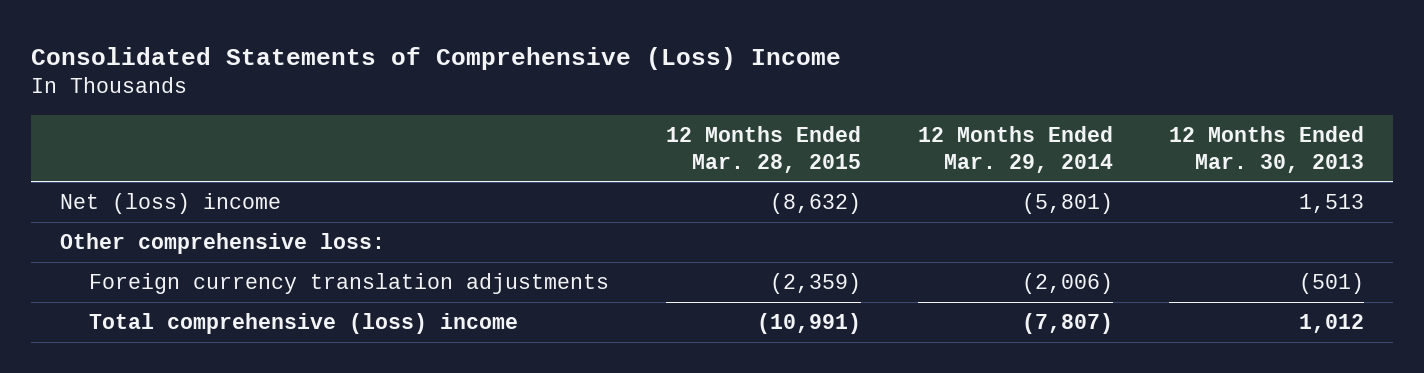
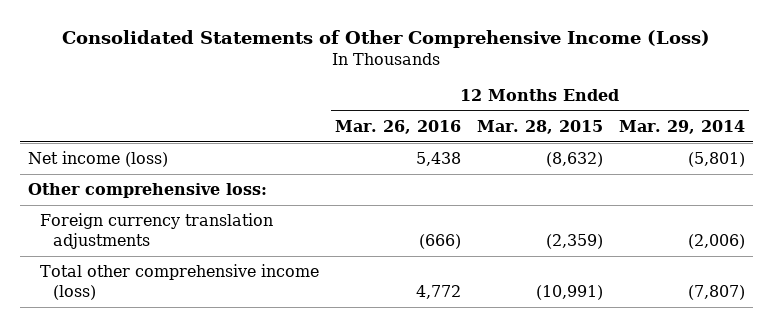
- Consolidated Statements of Comprehensive (Loss) Income
+ Consolidated Statements of Other Comprehensive Income (Loss)
- | 12 Months Ended Mar. 28, 2015 | 12 Months Ended Mar. 29, 2014 | 12 Months Ended Mar. 30, 2013
+ | 12 Months Ended Mar. 26, 2016 | 12 Months Ended Mar. 28, 2015 | 12 Months Ended Mar. 29, 2014
- Net (loss) income | (8,632) | (5,801) | 1,513
+ Net income (loss) | 5,438 | (8,632) | (5,801)
- Total comprehensive (loss) income | (10,991) | (7,807) | 1,012
+ Total other comprehensive income (loss) | 4,772 | (10,991) | (7,807)

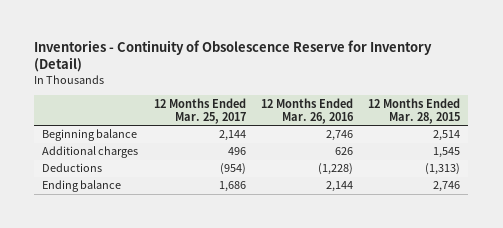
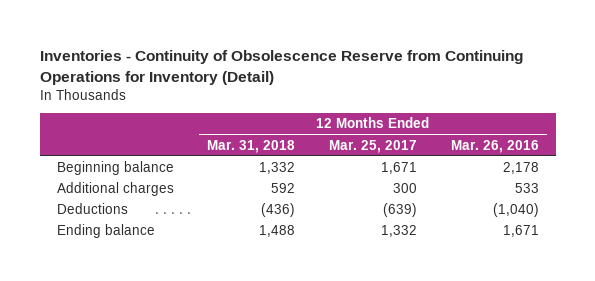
- Inventories - Continuity of Obsolescence Reserve for Inventory (Detail)
+ Inventories - Continuity of Obsolescence Reserve from Continuing Operations for Inventory (Detail)
- | 12 Months Ended Mar. 25, 2017 | 12 Months Ended Mar. 26, 2016 | 12 Months Ended Mar. 28, 2015
+ | 12 Months Ended Mar. 31, 2018 | 12 Months Ended Mar. 25, 2017 | 12 Months Ended Mar. 26, 2016
- Beginning balance | 2,144 | 2,746 | 2,514
- Additional charges | 496 | 626 | 1,545
- Deductions | (954) | (1,228) | (1,313)
- Ending balance | 1,686 | 2,144 | 2,746
+ Beginning balance | 1,332 | 1,671 | 2,178
+ Additional charges | 592 | 300 | 533
+ Deductions | (436) | (639) | (1,040)
+ Ending balance | 1,488 | 1,332 | 1,671

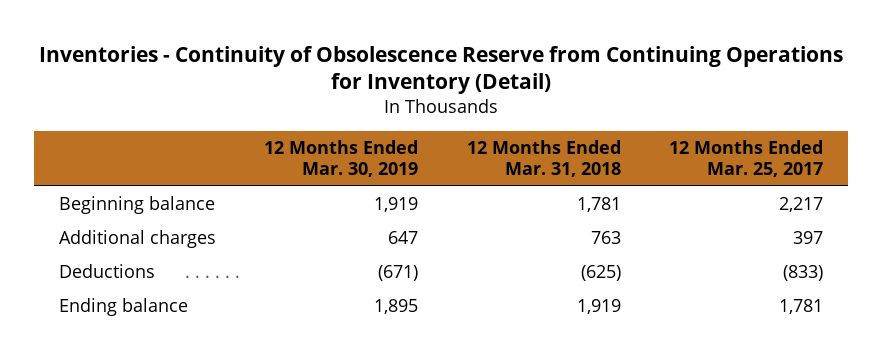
- | 12 Months Ended Mar. 31, 2018 | 12 Months Ended Mar. 25, 2017 | 12 Months Ended Mar. 26, 2016
+ | 12 Months Ended Mar. 30, 2019 | 12 Months Ended Mar. 31, 2018 | 12 Months Ended Mar. 25, 2017
- Beginning balance | 1,332 | 1,671 | 2,178
- Additional charges | 592 | 300 | 533
- Deductions | (436) | (639) | (1,040)
- Ending balance | 1,488 | 1,332 | 1,671
+ Beginning balance | 1,919 | 1,781 | 2,217
+ Additional charges | 647 | 763 | 397
+ Deductions | (671) | (625) | (833)
+ Ending balance | 1,895 | 1,919 | 1,781

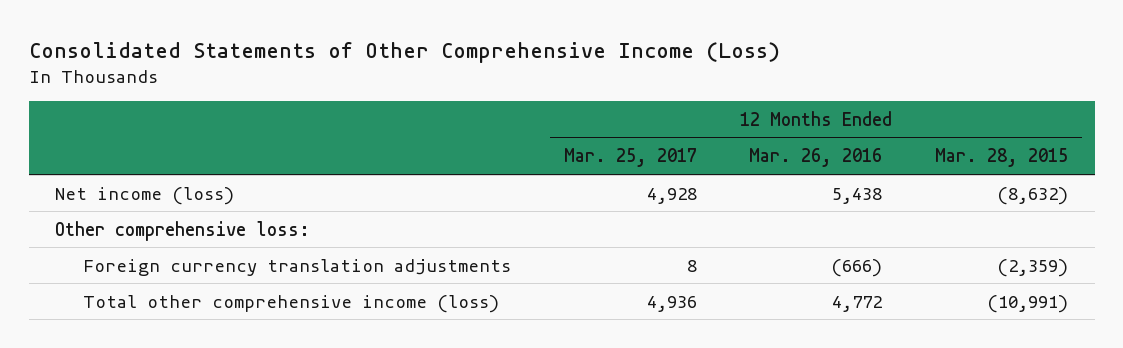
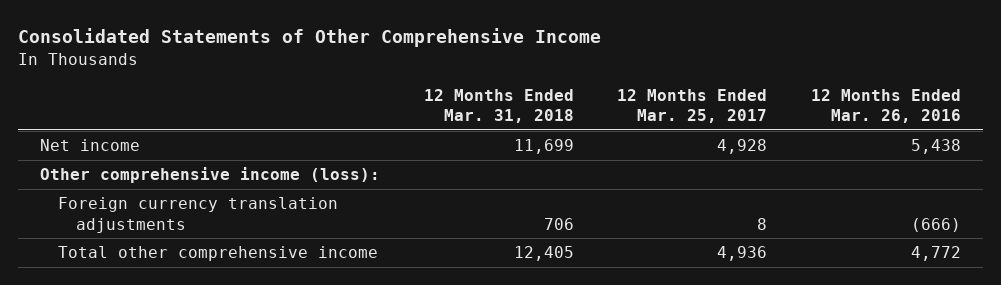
- Consolidated Statements of Other Comprehensive Income (Loss)
+ Consolidated Statements of Other Comprehensive Income
- | 12 Months Ended Mar. 25, 2017 | 12 Months Ended Mar. 26, 2016 | 12 Months Ended Mar. 28, 2015
+ | 12 Months Ended Mar. 31, 2018 | 12 Months Ended Mar. 25, 2017 | 12 Months Ended Mar. 26, 2016
- Net income (loss) | 4,928 | 5,438 | (8,632)
- Other comprehensive loss:
+ Net income | 11,699 | 4,928 | 5,438
+ Other comprehensive income (loss):
- Total other comprehensive income (loss) | 4,936 | 4,772 | (10,991)
+ Total other comprehensive income | 12,405 | 4,936 | 4,772

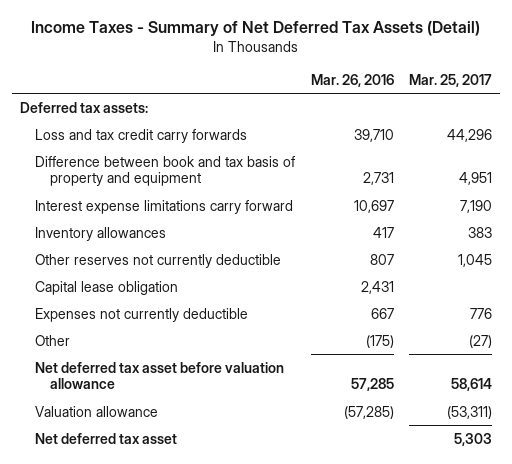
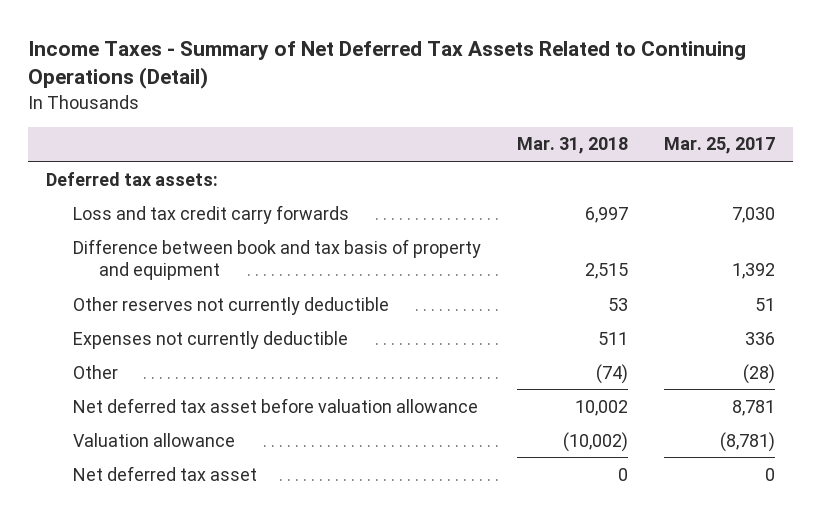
- Income Taxes - Summary of Net Deferred Tax Assets (Detail)
+ Income Taxes - Summary of Net Deferred Tax Assets Related to Continuing Operations (Detail)
- | Mar. 26, 2016 | Mar. 25, 2017
+ | Mar. 31, 2018 | Mar. 25, 2017
- Loss and tax credit carry forwards | 39,710 | 44,296
- Difference between book and tax basis of property and equipment | 2,731 | 4,951
- Interest expense limitations carry forward | 10,697 | 7,190
- Inventory allowances | 417 | 383
- Other reserves not currently deductible | 807 | 1,045
- Capital lease obligation | 2,431 |
- Expenses not currently deductible | 667 | 776
- Other | (175) | (27)
- Net deferred tax asset before valuation allowance | 57,285 | 58,614
- Valuation allowance | (57,285) | (53,311)
- Net deferred tax asset | | 5,303
+ Loss and tax credit carry forwards | 6,997 | 7,030
+ Difference between book and tax basis of property and equipment | 2,515 | 1,392
+ Other reserves not currently deductible | 53 | 51
+ Expenses not currently deductible | 511 | 336
+ Other | (74) | (28)
+ Net deferred tax asset before valuation allowance | 10,002 | 8,781
+ Valuation allowance | (10,002) | (8,781)
+ Net deferred tax asset | 0 | 0

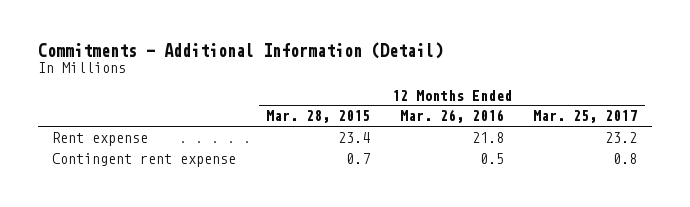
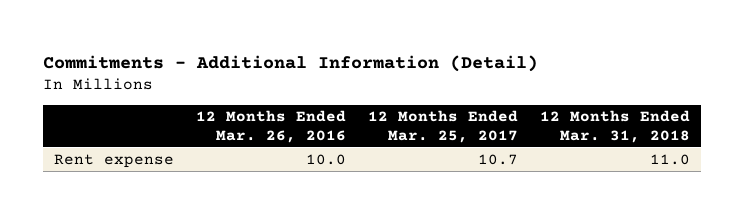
- | 12 Months Ended Mar. 28, 2015 | 12 Months Ended Mar. 26, 2016 | 12 Months Ended Mar. 25, 2017
+ | 12 Months Ended Mar. 26, 2016 | 12 Months Ended Mar. 25, 2017 | 12 Months Ended Mar. 31, 2018
- Rent expense | 23.4 | 21.8 | 23.2
- Contingent rent expense | 0.7 | 0.5 | 0.8
+ Rent expense | 10.0 | 10.7 | 11.0

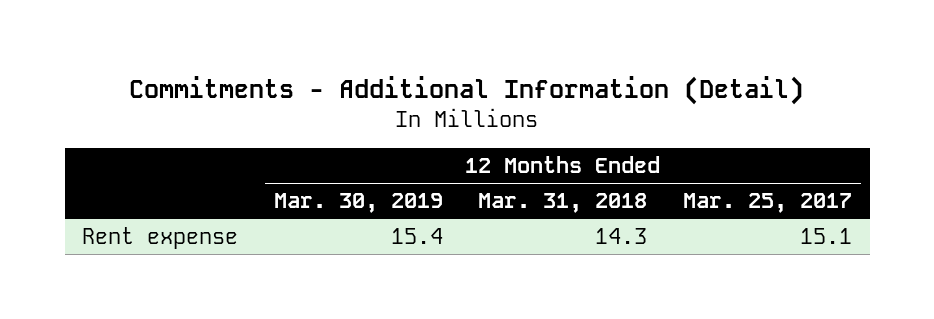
- | 12 Months Ended Mar. 26, 2016 | 12 Months Ended Mar. 25, 2017 | 12 Months Ended Mar. 31, 2018
+ | 12 Months Ended Mar. 30, 2019 | 12 Months Ended Mar. 31, 2018 | 12 Months Ended Mar. 25, 2017
- Rent expense | 10.0 | 10.7 | 11.0
+ Rent expense | 15.4 | 14.3 | 15.1

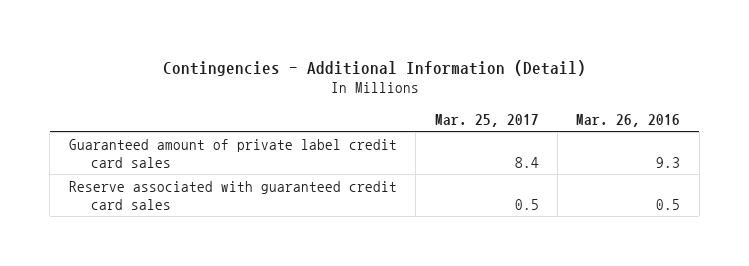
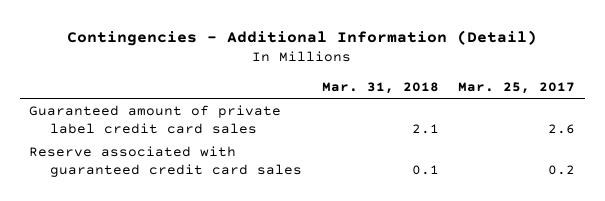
- | Mar. 25, 2017 | Mar. 26, 2016
+ | Mar. 31, 2018 | Mar. 25, 2017
- Guaranteed amount of private label credit card sales | 8.4 | 9.3
- Reserve associated with guaranteed credit card sales | 0.5 | 0.5
+ Guaranteed amount of private label credit card sales | 2.1 | 2.6
+ Reserve associated with guaranteed credit card sales | 0.1 | 0.2

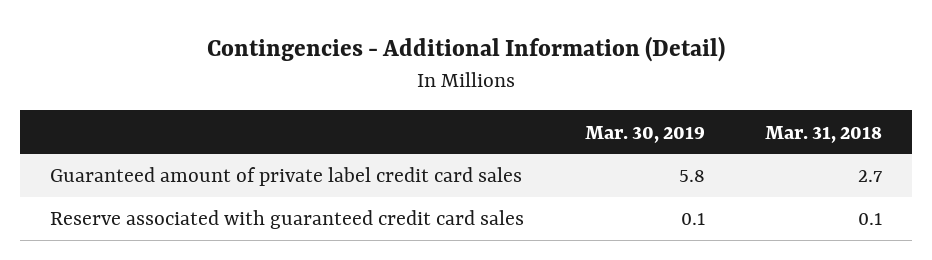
- | Mar. 31, 2018 | Mar. 25, 2017
+ | Mar. 30, 2019 | Mar. 31, 2018
- Guaranteed amount of private label credit card sales | 2.1 | 2.6
+ Guaranteed amount of private label credit card sales | 5.8 | 2.7

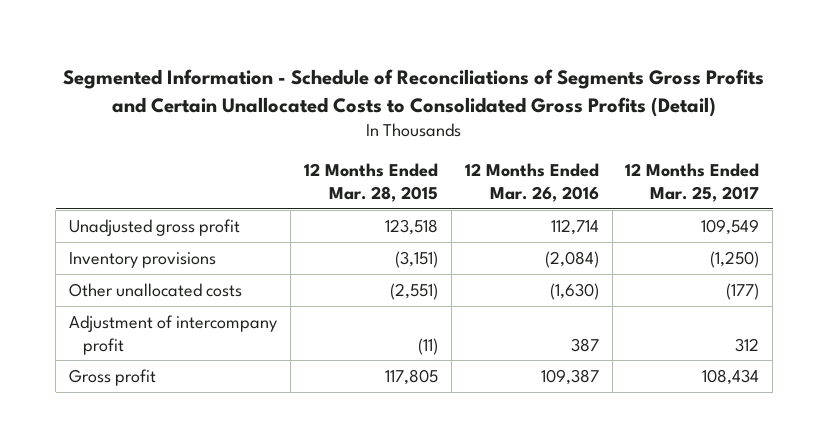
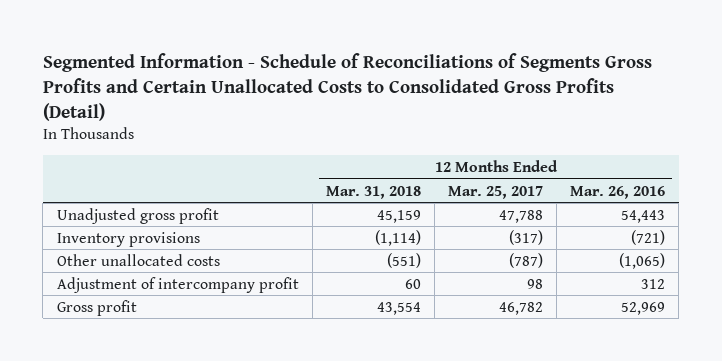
- | 12 Months Ended Mar. 28, 2015 | 12 Months Ended Mar. 26, 2016 | 12 Months Ended Mar. 25, 2017
+ | 12 Months Ended Mar. 31, 2018 | 12 Months Ended Mar. 25, 2017 | 12 Months Ended Mar. 26, 2016
- Unadjusted gross profit | 123,518 | 112,714 | 109,549
- Inventory provisions | (3,151) | (2,084) | (1,250)
- Other unallocated costs | (2,551) | (1,630) | (177)
- Adjustment of intercompany profit | (11) | 387 | 312
- Gross profit | 117,805 | 109,387 | 108,434
+ Unadjusted gross profit | 45,159 | 47,788 | 54,443
+ Inventory provisions | (1,114) | (317) | (721)
+ Other unallocated costs | (551) | (787) | (1,065)
+ Adjustment of intercompany profit | 60 | 98 | 312
+ Gross profit | 43,554 | 46,782 | 52,969

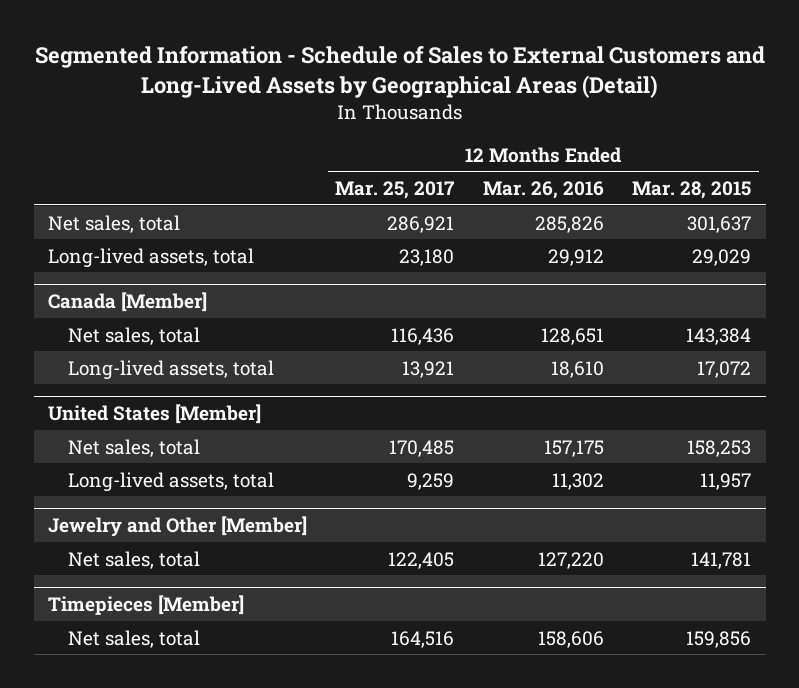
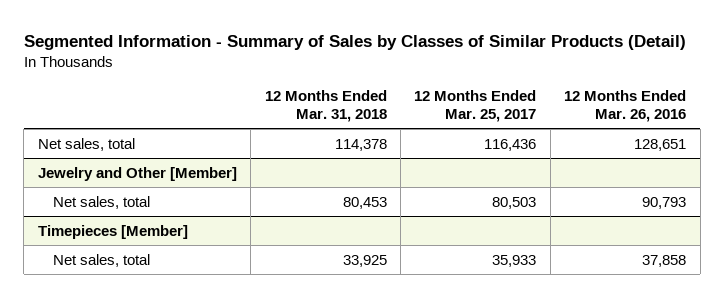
- Segmented Information - Schedule of Sales to External Customers and Long-Lived Assets by Geographical Areas (Detail)
+ Segmented Information - Summary of Sales by Classes of Similar Products (Detail)
- | 12 Months Ended Mar. 25, 2017 | 12 Months Ended Mar. 26, 2016 | 12 Months Ended Mar. 28, 2015
+ | 12 Months Ended Mar. 31, 2018 | 12 Months Ended Mar. 25, 2017 | 12 Months Ended Mar. 26, 2016
- Net sales, total | 286,921 | 285,826 | 301,637
- Long-lived assets, total | 23,180 | 29,912 | 29,029
- Canada [Member]
- Long-lived assets, total | 13,921 | 18,610 | 17,072
- United States [Member]
- Net sales, total | 170,485 | 157,175 | 158,253
- Long-lived assets, total | 9,259 | 11,302 | 11,957
@ Jewelry and Other [Member]
- Net sales, total | 122,405 | 127,220 | 141,781
+ Net sales, total | 80,453 | 80,503 | 90,793
@ Timepieces [Member]
- Net sales, total | 164,516 | 158,606 | 159,856
+ Net sales, total | 33,925 | 35,933 | 37,858

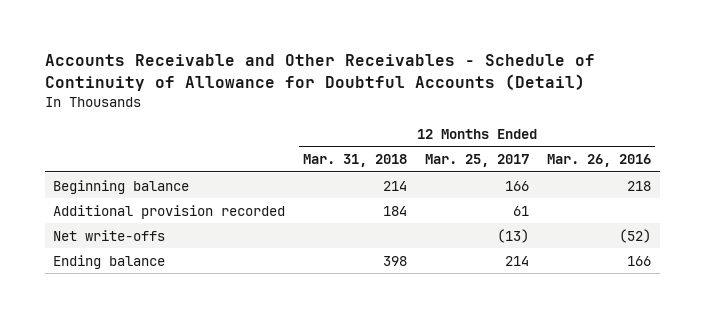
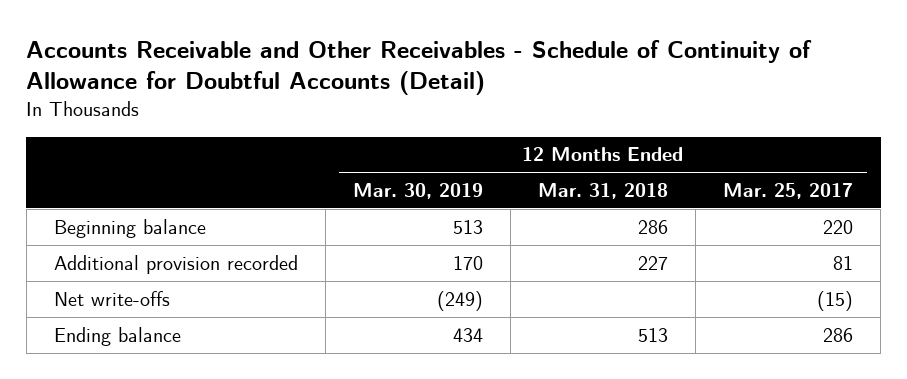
- | 12 Months Ended Mar. 31, 2018 | 12 Months Ended Mar. 25, 2017 | 12 Months Ended Mar. 26, 2016
+ | 12 Months Ended Mar. 30, 2019 | 12 Months Ended Mar. 31, 2018 | 12 Months Ended Mar. 25, 2017
- Beginning balance | 214 | 166 | 218
- Additional provision recorded | 184 | 61 |
- Net write-offs | | (13) | (52)
- Ending balance | 398 | 214 | 166
+ Beginning balance | 513 | 286 | 220
+ Additional provision recorded | 170 | 227 | 81
+ Net write-offs | (249) | | (15)
+ Ending balance | 434 | 513 | 286

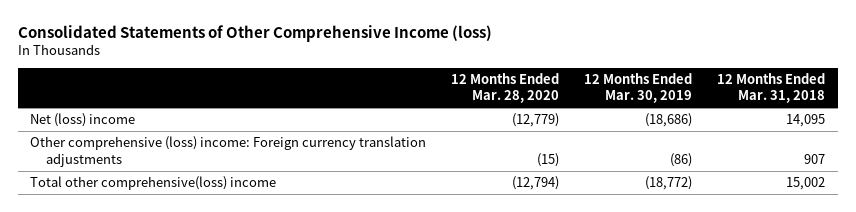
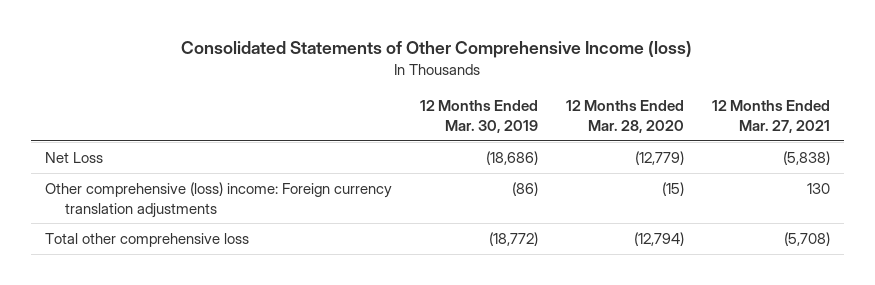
- | 12 Months Ended Mar. 28, 2020 | 12 Months Ended Mar. 30, 2019 | 12 Months Ended Mar. 31, 2018
+ | 12 Months Ended Mar. 30, 2019 | 12 Months Ended Mar. 28, 2020 | 12 Months Ended Mar. 27, 2021
- Net (loss) income | (12,779) | (18,686) | 14,095
+ Net Loss | (18,686) | (12,779) | (5,838)
- Total other comprehensive(loss) income | (12,794) | (18,772) | 15,002
+ Total other comprehensive loss | (18,772) | (12,794) | (5,708)

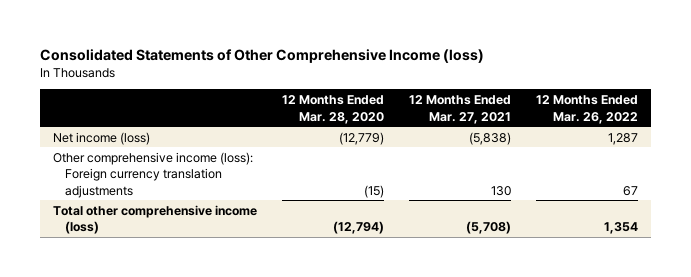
- | 12 Months Ended Mar. 30, 2019 | 12 Months Ended Mar. 28, 2020 | 12 Months Ended Mar. 27, 2021
+ | 12 Months Ended Mar. 28, 2020 | 12 Months Ended Mar. 27, 2021 | 12 Months Ended Mar. 26, 2022
- Net Loss | (18,686) | (12,779) | (5,838)
- Other comprehensive (loss) income: Foreign currency translation adjustments | (86) | (15) | 130
- Total other comprehensive loss | (18,772) | (12,794) | (5,708)
+ Net income (loss) | (12,779) | (5,838) | 1,287
+ Other comprehensive income (loss): Foreign currency translation adjustments | (15) | 130 | 67
+ Total other comprehensive income (loss) | (12,794) | (5,708) | 1,354

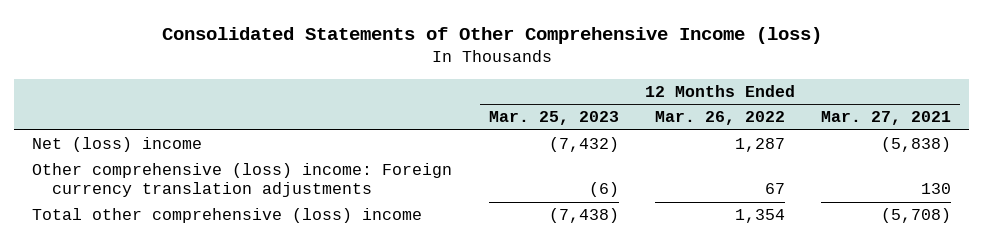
- | 12 Months Ended Mar. 28, 2020 | 12 Months Ended Mar. 27, 2021 | 12 Months Ended Mar. 26, 2022
+ | 12 Months Ended Mar. 25, 2023 | 12 Months Ended Mar. 26, 2022 | 12 Months Ended Mar. 27, 2021
- Net income (loss) | (12,779) | (5,838) | 1,287
- Other comprehensive income (loss): Foreign currency translation adjustments | (15) | 130 | 67
- Total other comprehensive income (loss) | (12,794) | (5,708) | 1,354
+ Net (loss) income | (7,432) | 1,287 | (5,838)
+ Other comprehensive (loss) income: Foreign currency translation adjustments | (6) | 67 | 130
+ Total other comprehensive (loss) income | (7,438) | 1,354 | (5,708)

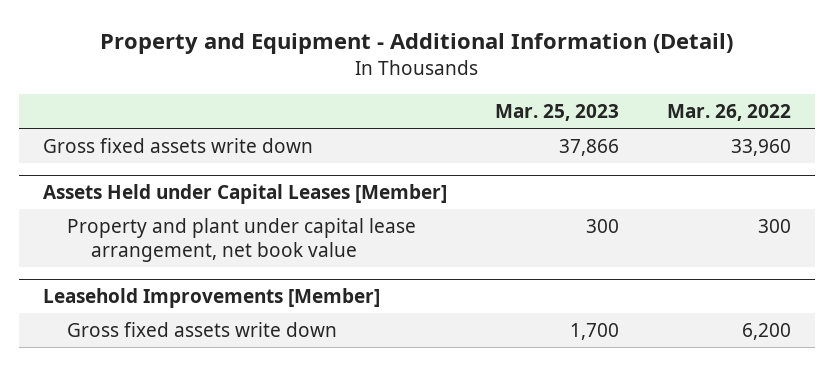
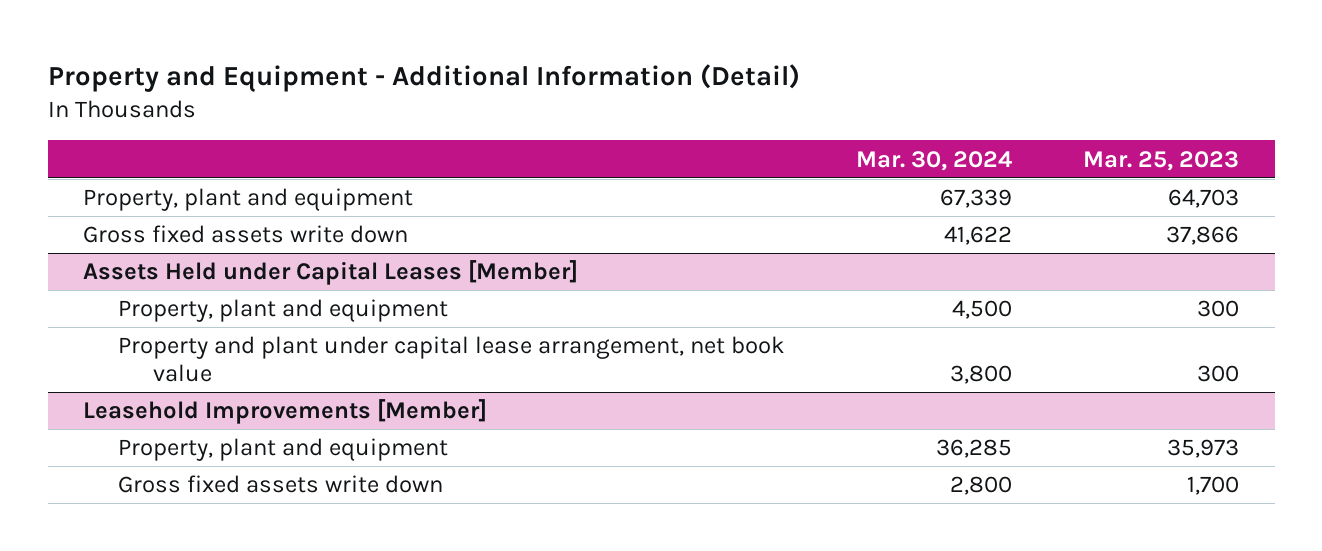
- | Mar. 25, 2023 | Mar. 26, 2022
+ | Mar. 30, 2024 | Mar. 25, 2023
+ Property, plant and equipment | 67,339 | 64,703
@ Assets Held under Capital Leases [Member]
+ Property, plant and equipment | 4,500 | 300
@ Leasehold Improvements [Member]
+ Property, plant and equipment | 36,285 | 35,973

